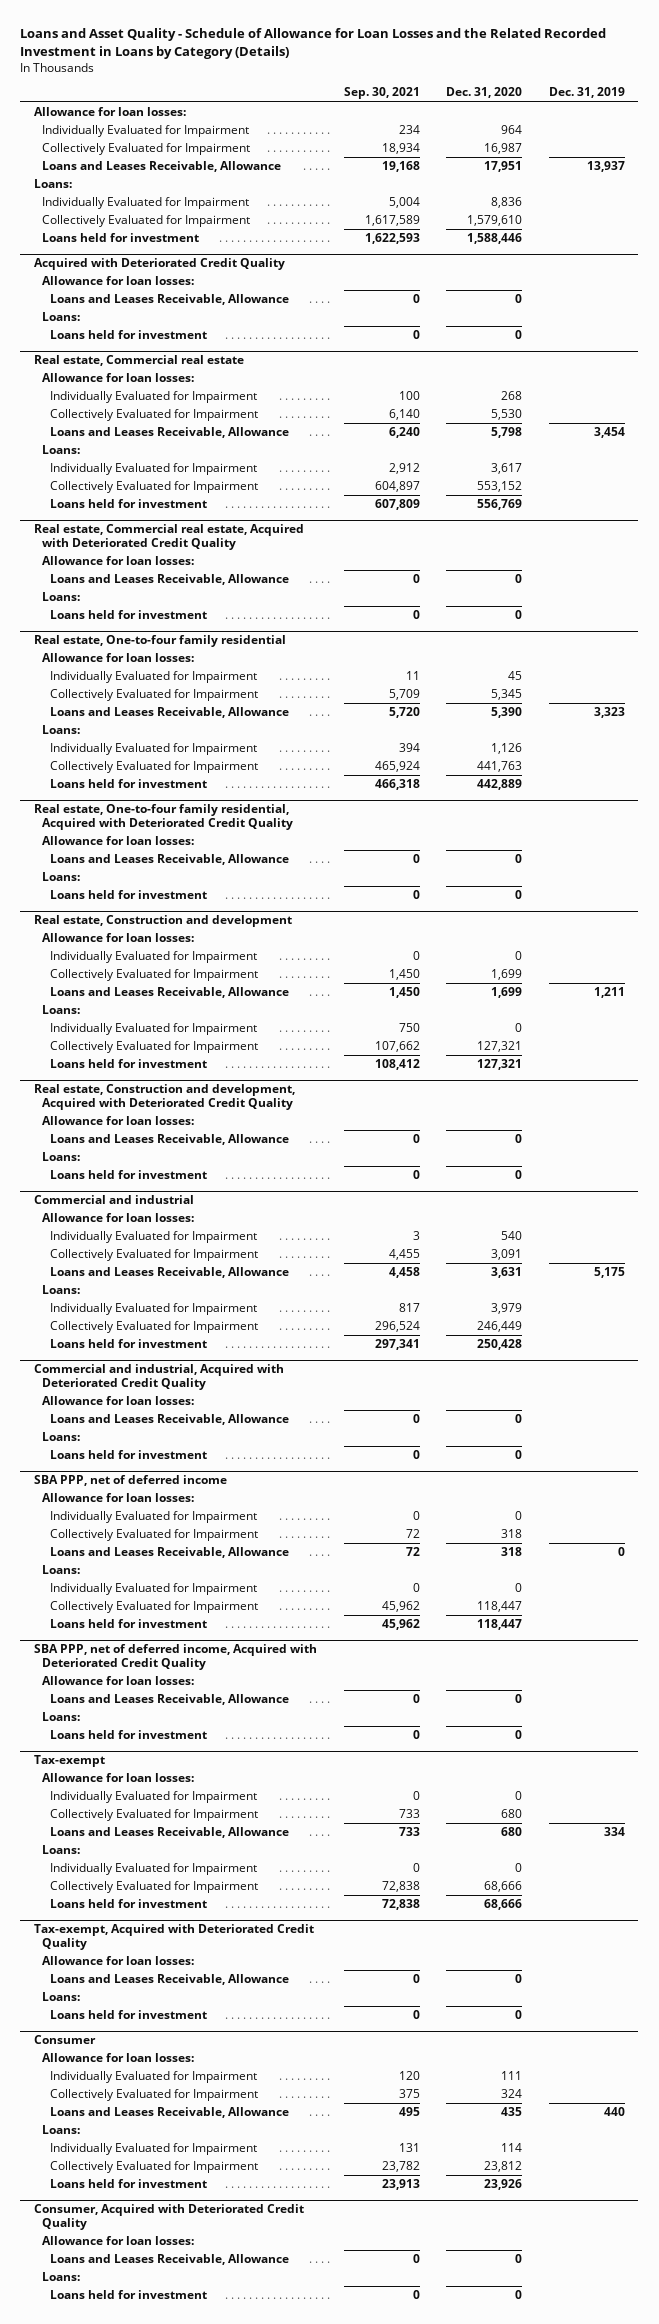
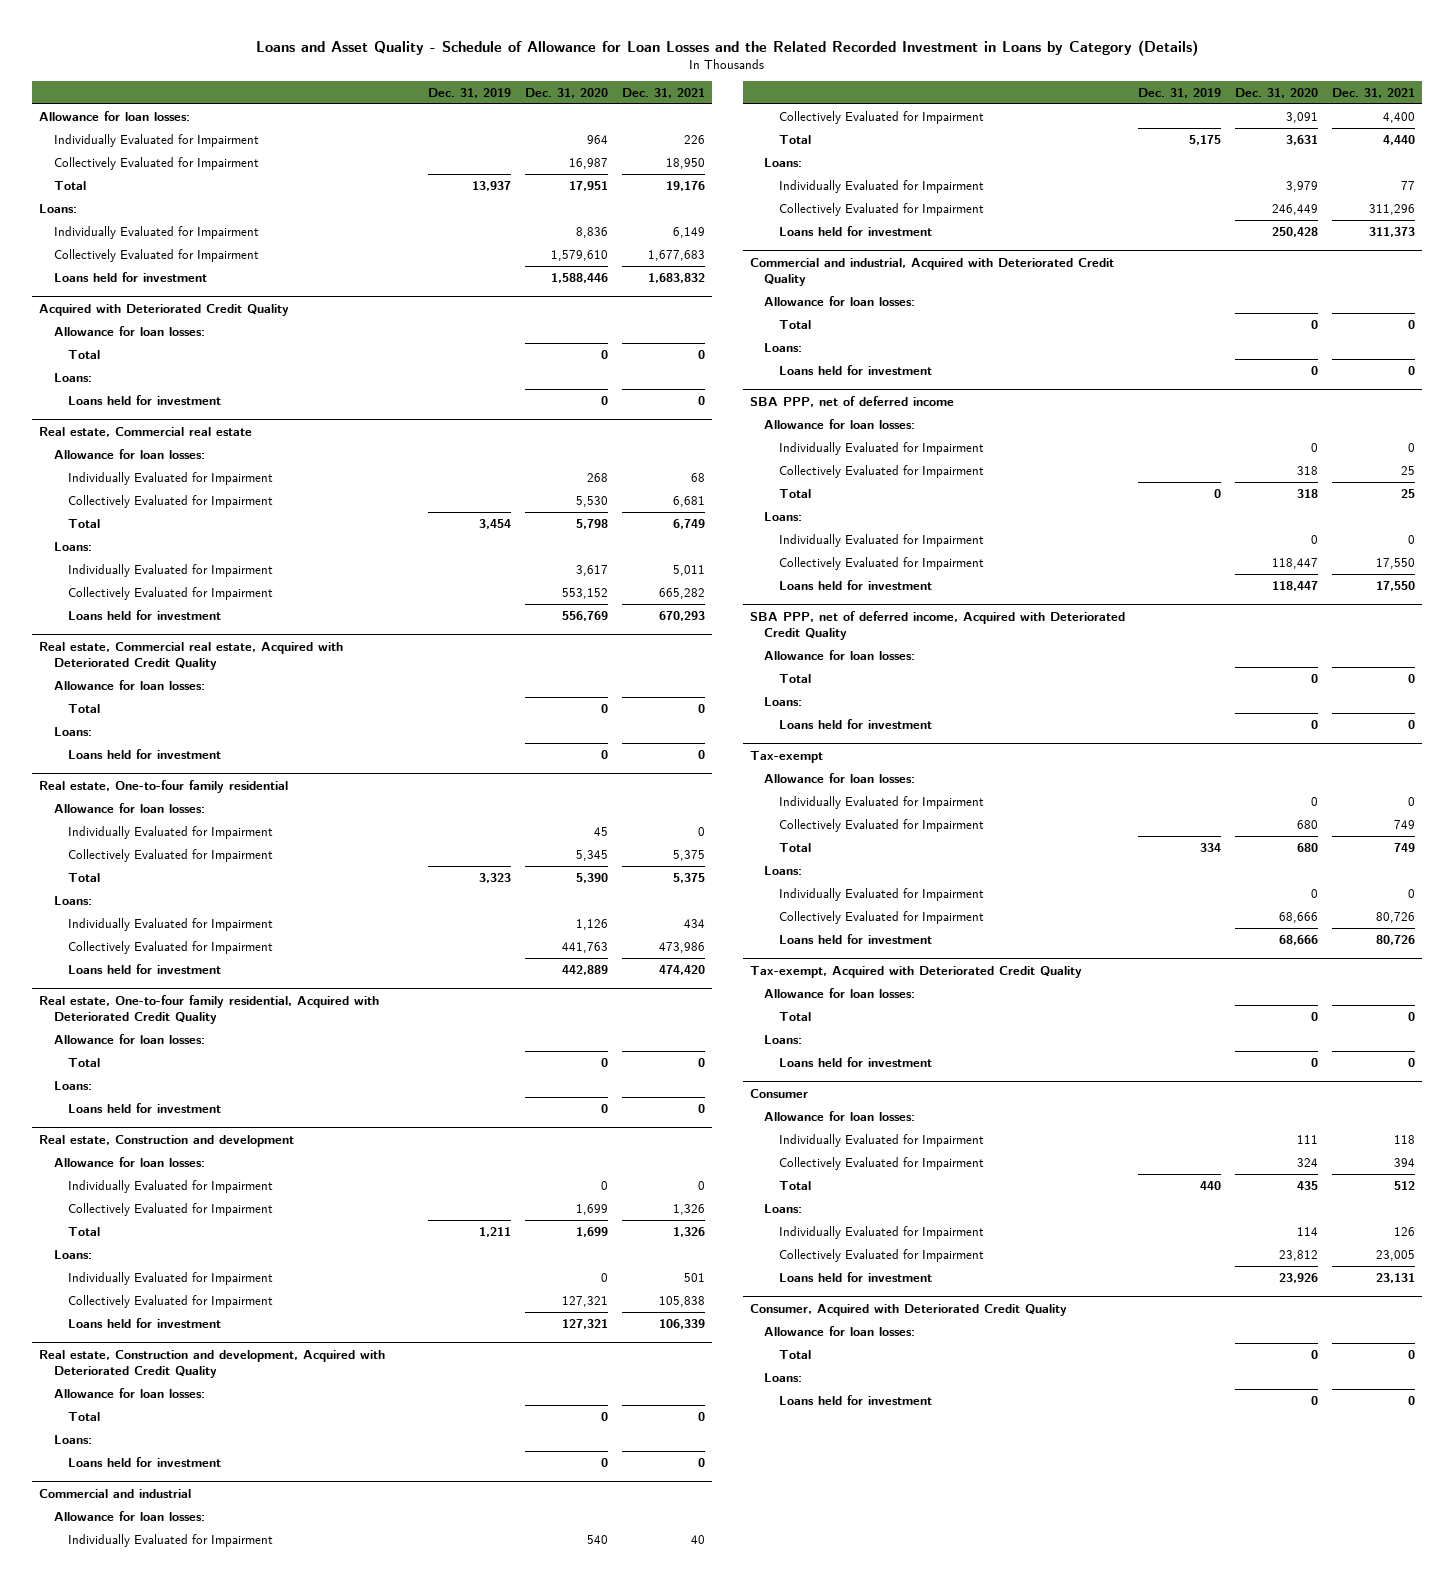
- | Sep. 30, 2021 | Dec. 31, 2020 | Dec. 31, 2019
+ | Dec. 31, 2019 | Dec. 31, 2020 | Dec. 31, 2021
- Loans and Leases Receivable, Allowance | 19,168 | 17,951 | 13,937
+ Total | 13,937 | 17,951 | 19,176
@ Acquired with Deteriorated Credit Quality
- Loans and Leases Receivable, Allowance | 0 | 0 |
+ Total | | 0 | 0
@ Real estate, Commercial real estate
- Loans and Leases Receivable, Allowance | 6,240 | 5,798 | 3,454
+ Total | 3,454 | 5,798 | 6,749
@ Real estate, Commercial real estate, Acquired with Deteriorated Credit Quality
- Loans and Leases Receivable, Allowance | 0 | 0 |
+ Total | | 0 | 0
@ Real estate, One-to-four family residential
- Loans and Leases Receivable, Allowance | 5,720 | 5,390 | 3,323
+ Total | 3,323 | 5,390 | 5,375
@ Real estate, One-to-four family residential, Acquired with Deteriorated Credit Quality
- Loans and Leases Receivable, Allowance | 0 | 0 |
+ Total | | 0 | 0
@ Real estate, Construction and development
- Loans and Leases Receivable, Allowance | 1,450 | 1,699 | 1,211
+ Total | 1,211 | 1,699 | 1,326
@ Real estate, Construction and development, Acquired with Deteriorated Credit Quality
- Loans and Leases Receivable, Allowance | 0 | 0 |
+ Total | | 0 | 0
@ Commercial and industrial
- Loans and Leases Receivable, Allowance | 4,458 | 3,631 | 5,175
+ Total | 5,175 | 3,631 | 4,440
@ Commercial and industrial, Acquired with Deteriorated Credit Quality
- Loans and Leases Receivable, Allowance | 0 | 0 |
+ Total | | 0 | 0
@ SBA PPP, net of deferred income
- Loans and Leases Receivable, Allowance | 72 | 318 | 0
+ Total | 0 | 318 | 25
@ SBA PPP, net of deferred income, Acquired with Deteriorated Credit Quality
- Loans and Leases Receivable, Allowance | 0 | 0 |
+ Total | | 0 | 0
@ Tax-exempt
- Loans and Leases Receivable, Allowance | 733 | 680 | 334
+ Total | 334 | 680 | 749
@ Tax-exempt, Acquired with Deteriorated Credit Quality
- Loans and Leases Receivable, Allowance | 0 | 0 |
+ Total | | 0 | 0
@ Consumer
- Loans and Leases Receivable, Allowance | 495 | 435 | 440
+ Total | 440 | 435 | 512
@ Consumer, Acquired with Deteriorated Credit Quality
- Loans and Leases Receivable, Allowance | 0 | 0 |
+ Total | | 0 | 0

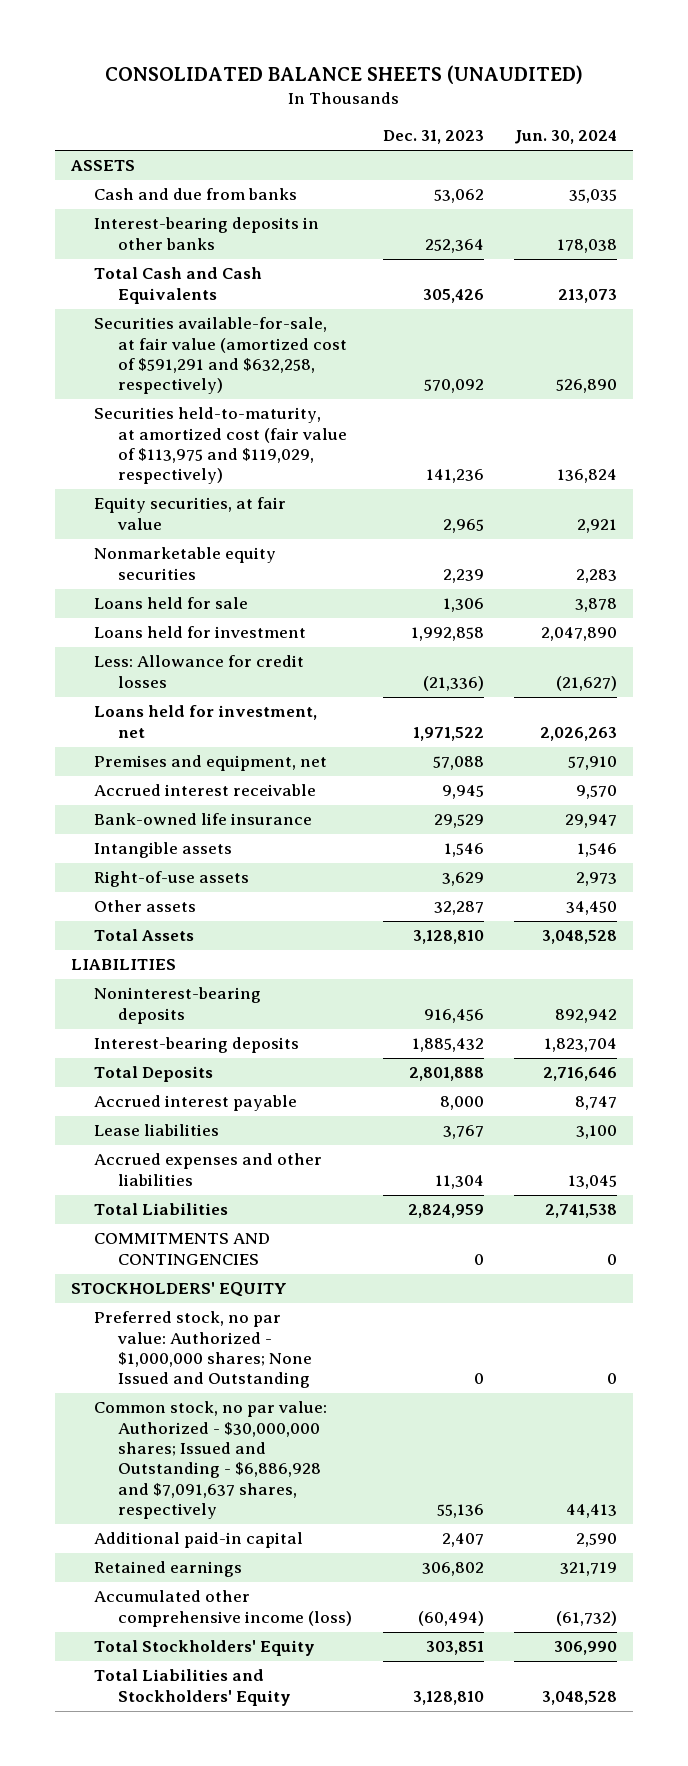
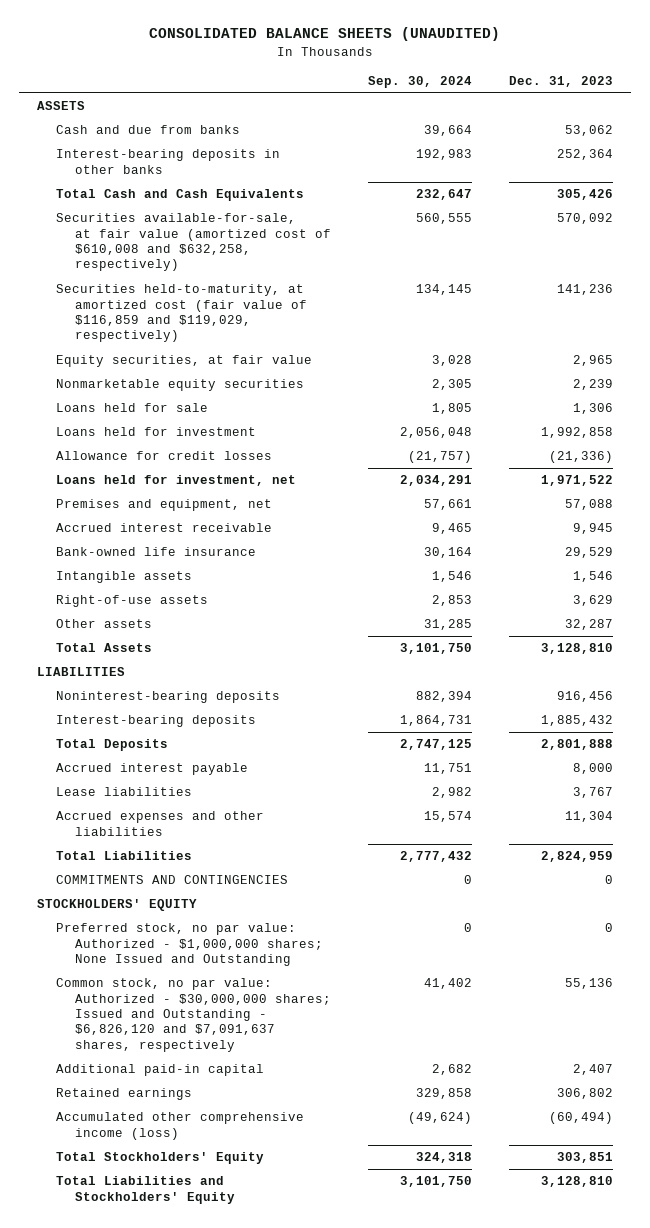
- | Dec. 31, 2023 | Jun. 30, 2024
+ | Sep. 30, 2024 | Dec. 31, 2023
- Securities available-for-sale, at fair value (amortized cost of $591,291 and $632,258, respectively) | 570,092 | 526,890
- Securities held-to-maturity, at amortized cost (fair value of $113,975 and $119,029, respectively) | 141,236 | 136,824
+ Securities available-for-sale, at fair value (amortized cost of $610,008 and $632,258, respectively) | 560,555 | 570,092
+ Securities held-to-maturity, at amortized cost (fair value of $116,859 and $119,029, respectively) | 134,145 | 141,236
- Less: Allowance for credit losses | (21,336) | (21,627)
+ Allowance for credit losses | (21,757) | (21,336)
- Common stock, no par value: Authorized - $30,000,000 shares; Issued and Outstanding - $6,886,928 and $7,091,637 shares, respectively | 55,136 | 44,413
+ Common stock, no par value: Authorized - $30,000,000 shares; Issued and Outstanding - $6,826,120 and $7,091,637 shares, respectively | 41,402 | 55,136

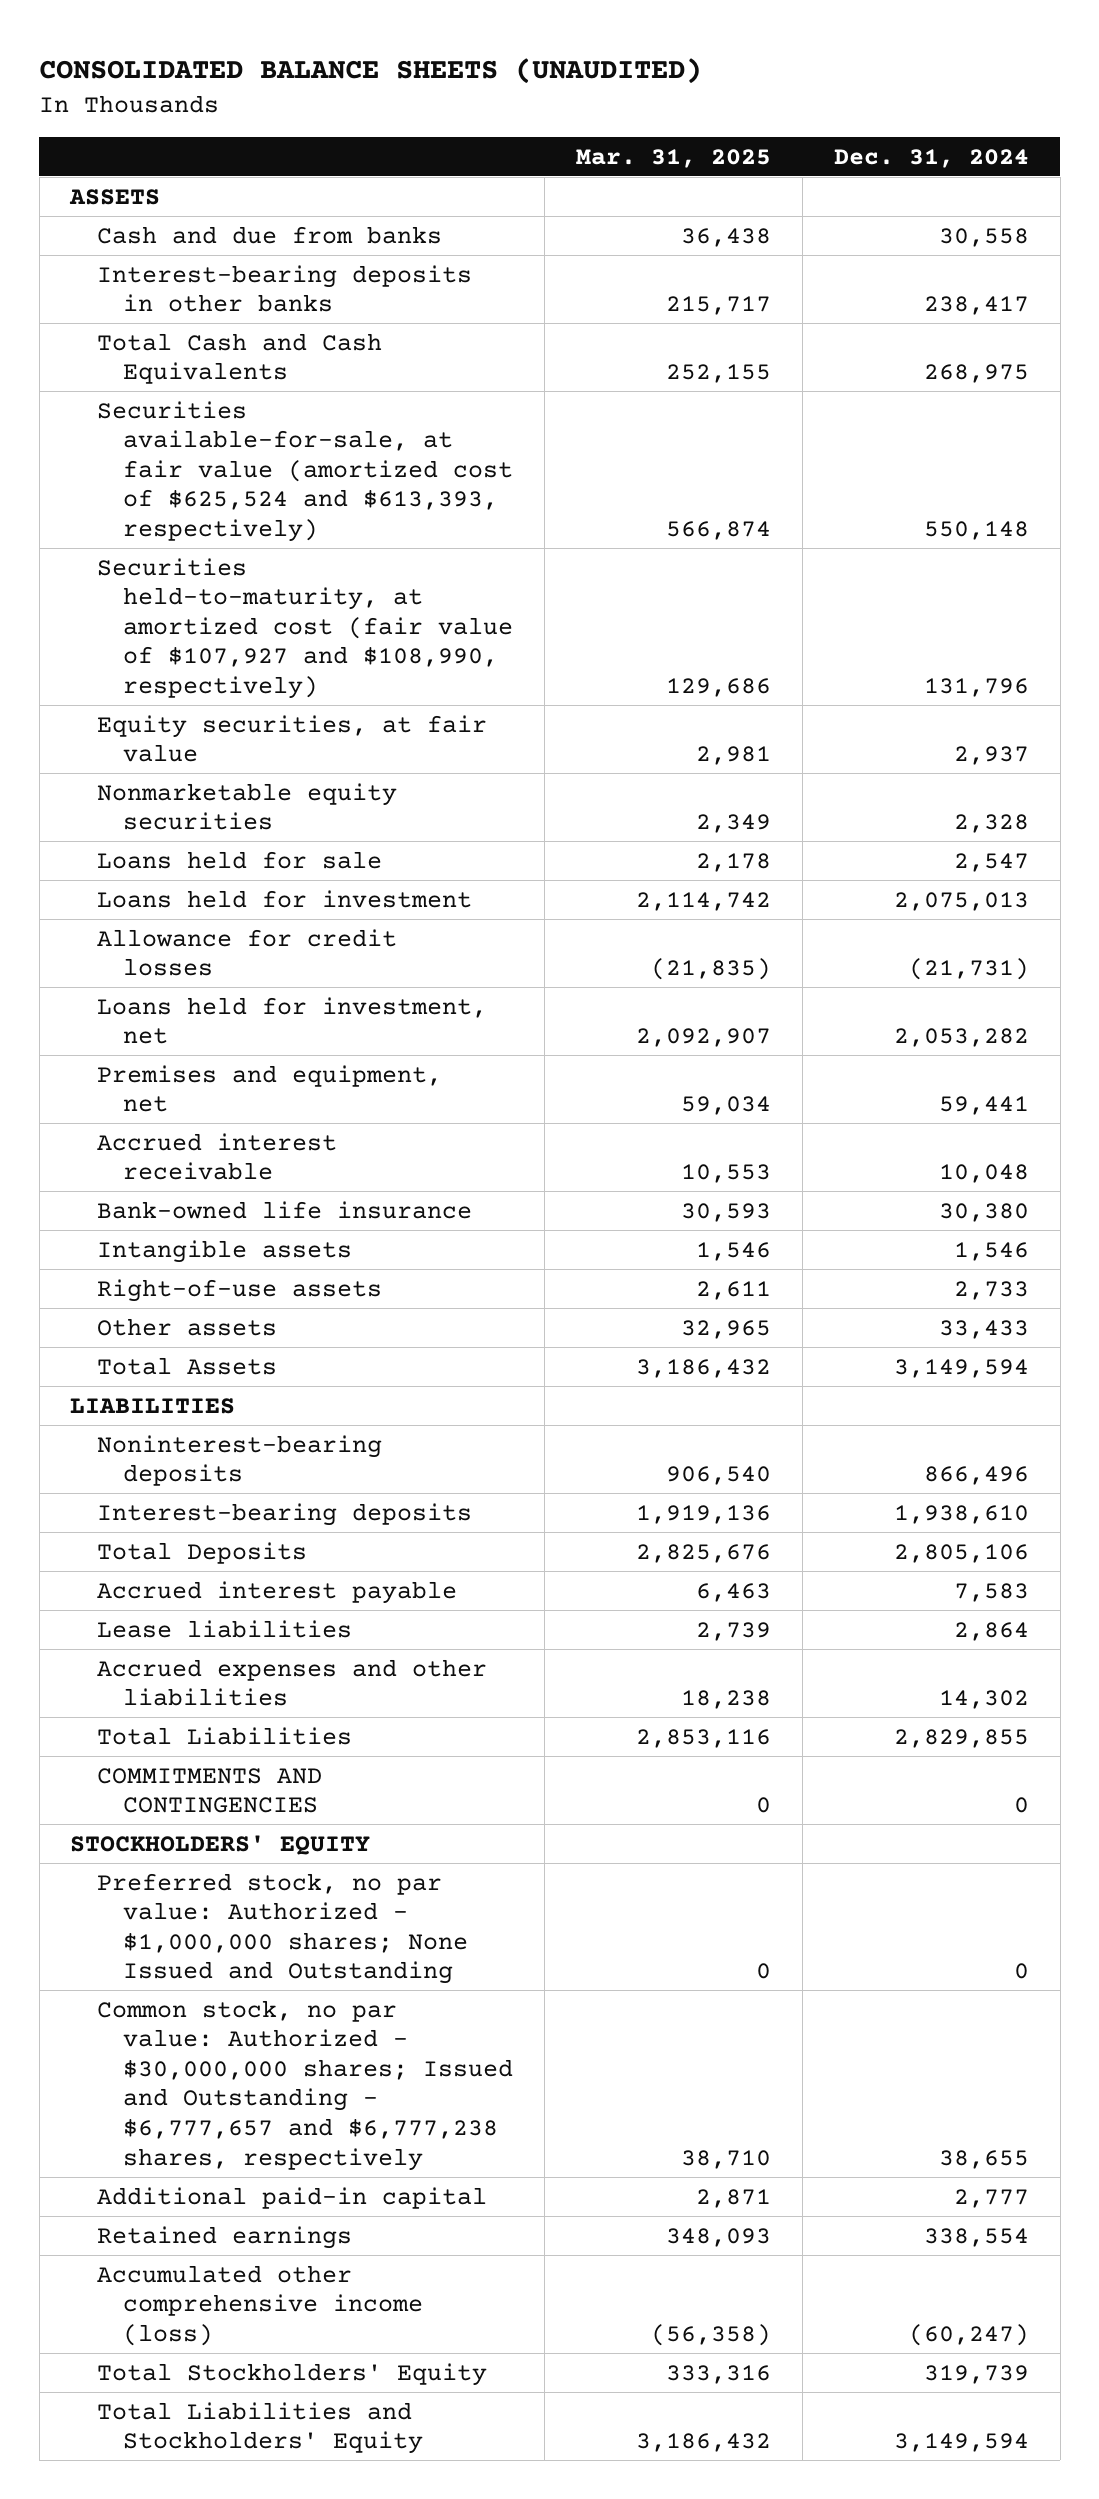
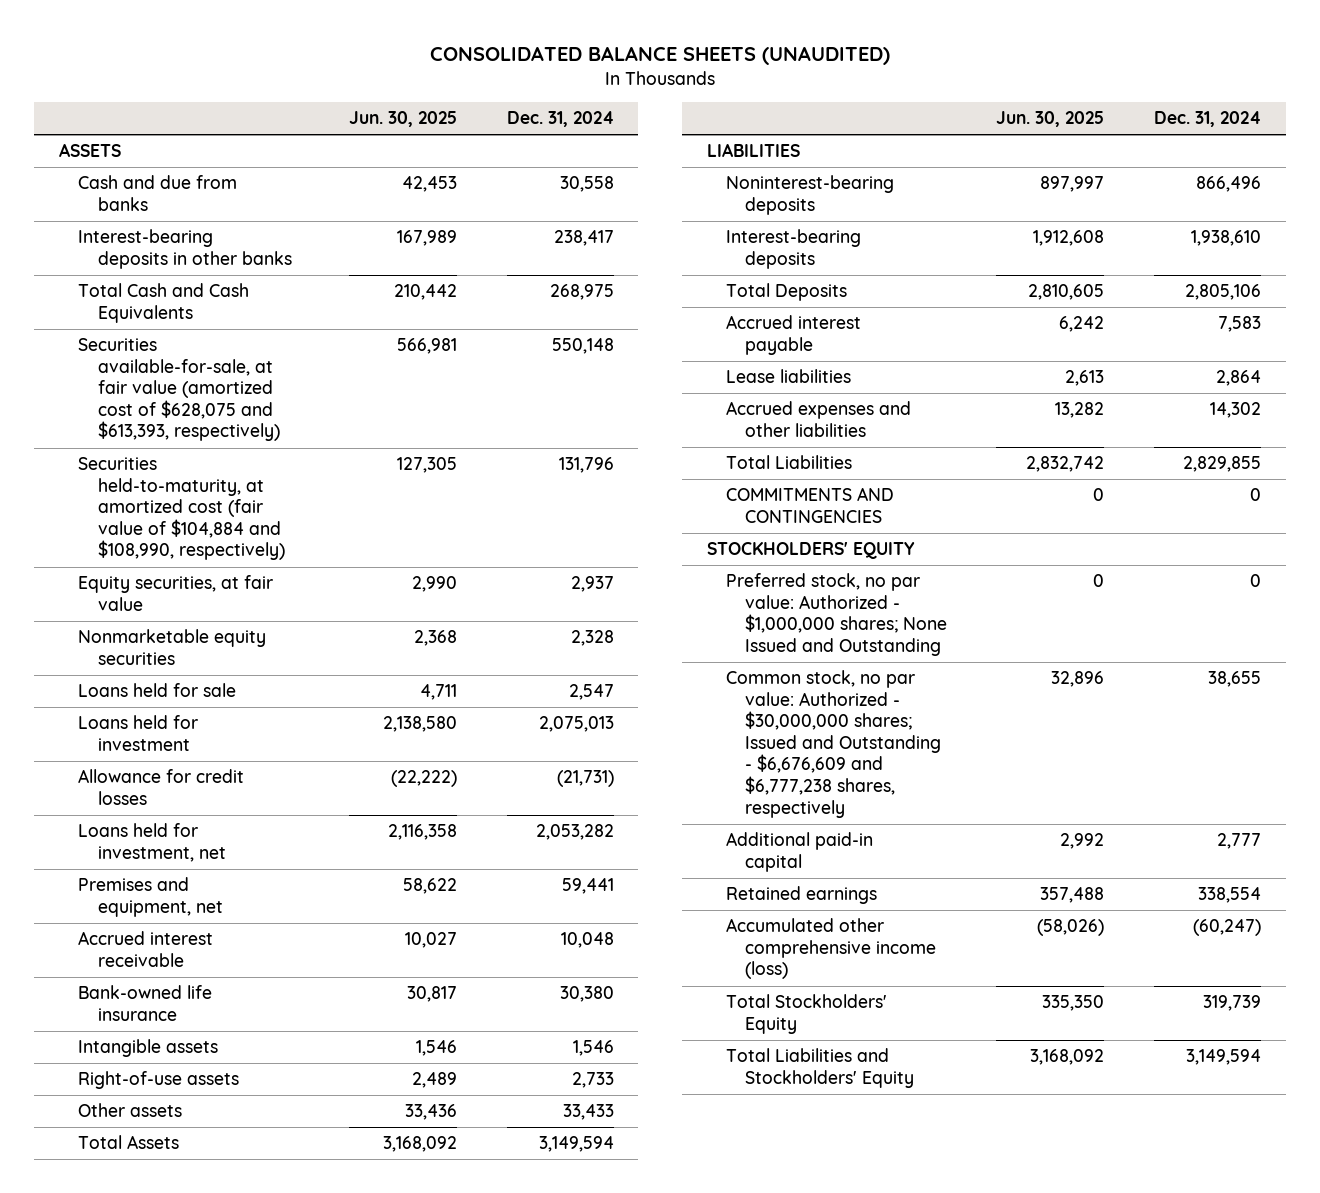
- | Mar. 31, 2025 | Dec. 31, 2024
+ | Jun. 30, 2025 | Dec. 31, 2024
- Securities available-for-sale, at fair value (amortized cost of $625,524 and $613,393, respectively) | 566,874 | 550,148
- Securities held-to-maturity, at amortized cost (fair value of $107,927 and $108,990, respectively) | 129,686 | 131,796
+ Securities available-for-sale, at fair value (amortized cost of $628,075 and $613,393, respectively) | 566,981 | 550,148
+ Securities held-to-maturity, at amortized cost (fair value of $104,884 and $108,990, respectively) | 127,305 | 131,796
- Common stock, no par value: Authorized - $30,000,000 shares; Issued and Outstanding - $6,777,657 and $6,777,238 shares, respectively | 38,710 | 38,655
+ Common stock, no par value: Authorized - $30,000,000 shares; Issued and Outstanding - $6,676,609 and $6,777,238 shares, respectively | 32,896 | 38,655

